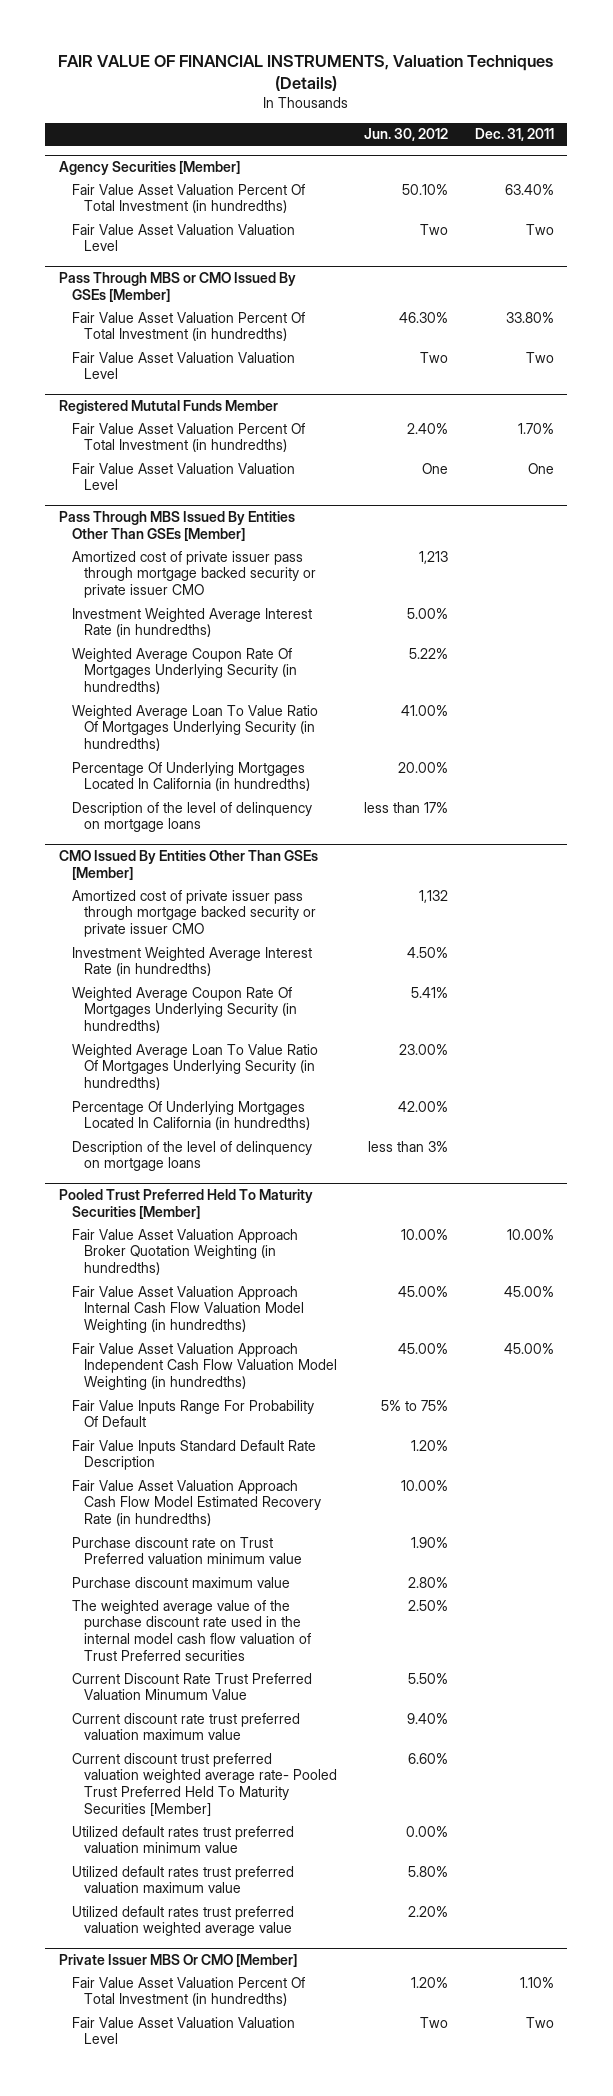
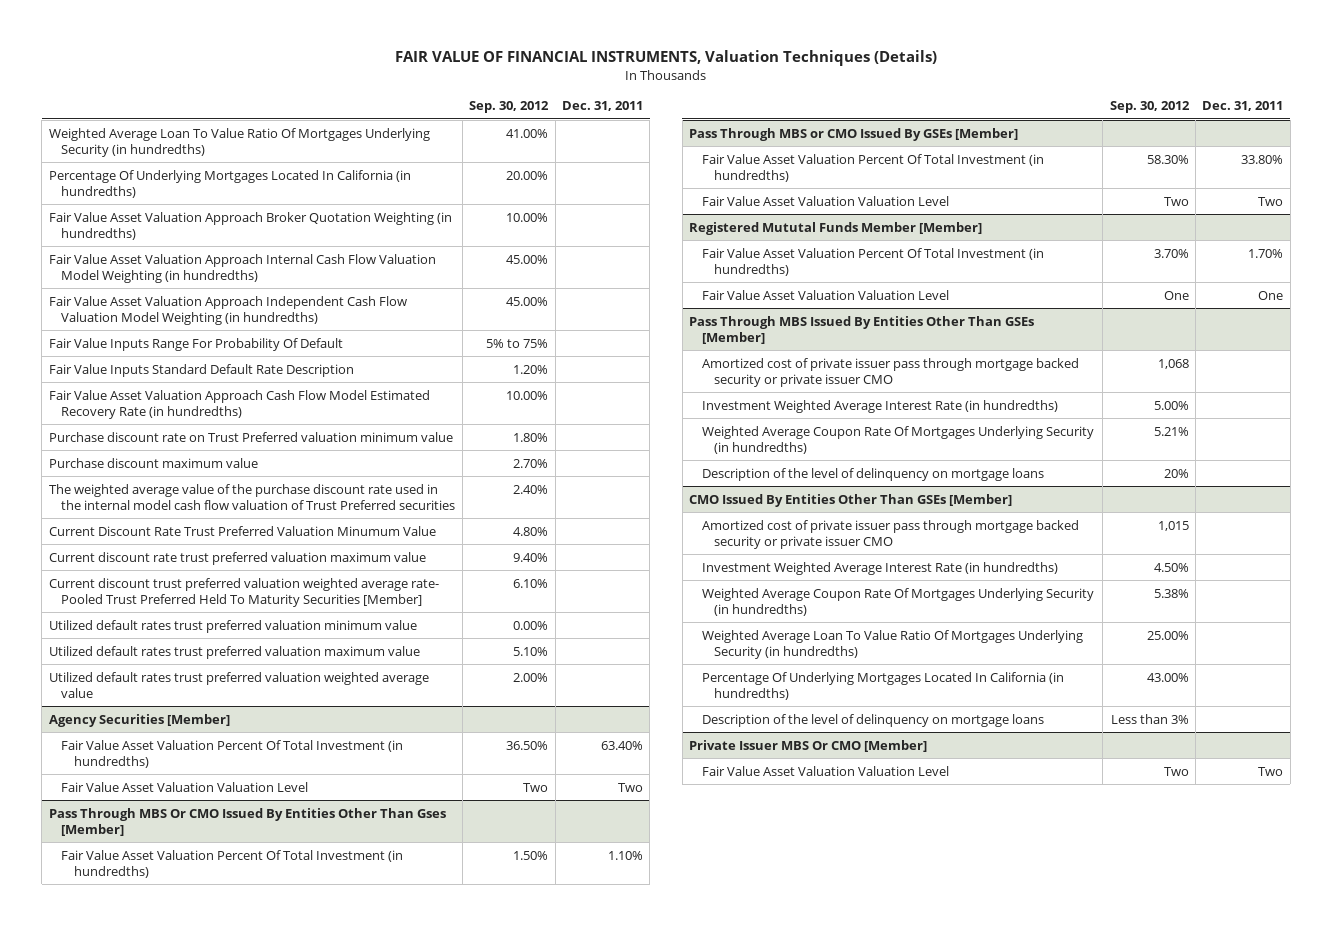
- | Jun. 30, 2012 | Dec. 31, 2011
+ | Sep. 30, 2012 | Dec. 31, 2011
+ Weighted Average Loan To Value Ratio Of Mortgages Underlying Security (in hundredths) | 41.00% |
+ Percentage Of Underlying Mortgages Located In California (in hundredths) | 20.00% |
+ Fair Value Asset Valuation Approach Broker Quotation Weighting (in hundredths) | 10.00% |
+ Fair Value Asset Valuation Approach Internal Cash Flow Valuation Model Weighting (in hundredths) | 45.00% |
+ Fair Value Asset Valuation Approach Independent Cash Flow Valuation Model Weighting (in hundredths) | 45.00% |
+ Fair Value Inputs Range For Probability Of Default | 5% to 75% |
+ Fair Value Inputs Standard Default Rate Description | 1.20% |
+ Fair Value Asset Valuation Approach Cash Flow Model Estimated Recovery Rate (in hundredths) | 10.00% |
+ Purchase discount rate on Trust Preferred valuation minimum value | 1.80% |
+ Purchase discount maximum value | 2.70% |
+ The weighted average value of the purchase discount rate used in the internal model cash flow valuation of Trust Preferred securities | 2.40% |
+ Current Discount Rate Trust Preferred Valuation Minumum Value | 4.80% |
+ Current discount rate trust preferred valuation maximum value | 9.40% |
+ Current discount trust preferred valuation weighted average rate- Pooled Trust Preferred Held To Maturity Securities [Member] | 6.10% |
+ Utilized default rates trust preferred valuation minimum value | 0.00% |
+ Utilized default rates trust preferred valuation maximum value | 5.10% |
+ Utilized default rates trust preferred valuation weighted average value | 2.00% |
+ Pass Through MBS Or CMO Issued By Entities Other Than Gses [Member]
+ Fair Value Asset Valuation Percent Of Total Investment (in hundredths) | 1.50% | 1.10%
- Registered Mututal Funds Member
+ Registered Mututal Funds Member [Member]
@ Pass Through MBS Issued By Entities Other Than GSEs [Member]
- Weighted Average Loan To Value Ratio Of Mortgages Underlying Security (in hundredths) | 41.00% |
- Percentage Of Underlying Mortgages Located In California (in hundredths) | 20.00% |
- Pooled Trust Preferred Held To Maturity Securities [Member]
- Fair Value Asset Valuation Approach Broker Quotation Weighting (in hundredths) | 10.00% | 10.00%
- Fair Value Asset Valuation Approach Internal Cash Flow Valuation Model Weighting (in hundredths) | 45.00% | 45.00%
- Fair Value Asset Valuation Approach Independent Cash Flow Valuation Model Weighting (in hundredths) | 45.00% | 45.00%
- Fair Value Inputs Range For Probability Of Default | 5% to 75% |
- Fair Value Inputs Standard Default Rate Description | 1.20% |
- Fair Value Asset Valuation Approach Cash Flow Model Estimated Recovery Rate (in hundredths) | 10.00% |
- Purchase discount rate on Trust Preferred valuation minimum value | 1.90% |
- Purchase discount maximum value | 2.80% |
- The weighted average value of the purchase discount rate used in the internal model cash flow valuation of Trust Preferred securities | 2.50% |
- Current Discount Rate Trust Preferred Valuation Minumum Value | 5.50% |
- Current discount rate trust preferred valuation maximum value | 9.40% |
- Current discount trust preferred valuation weighted average rate- Pooled Trust Preferred Held To Maturity Securities [Member] | 6.60% |
- Utilized default rates trust preferred valuation minimum value | 0.00% |
- Utilized default rates trust preferred valuation maximum value | 5.80% |
- Utilized default rates trust preferred valuation weighted average value | 2.20% |
@ Private Issuer MBS Or CMO [Member]
- Fair Value Asset Valuation Percent Of Total Investment (in hundredths) | 1.20% | 1.10%

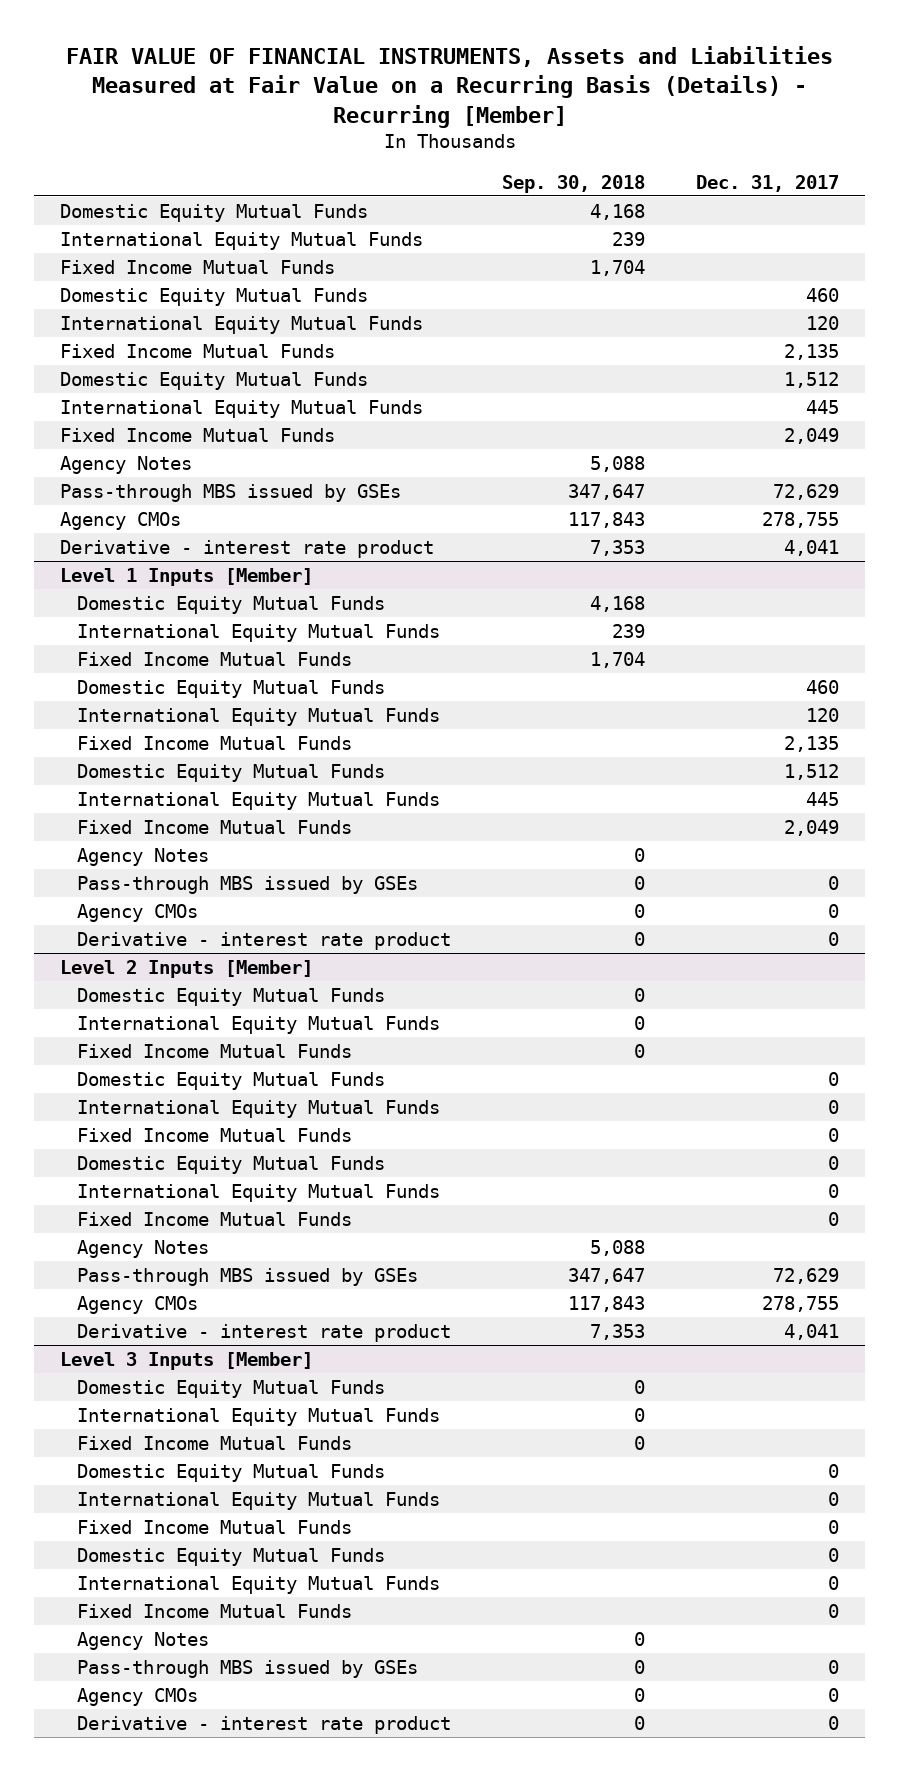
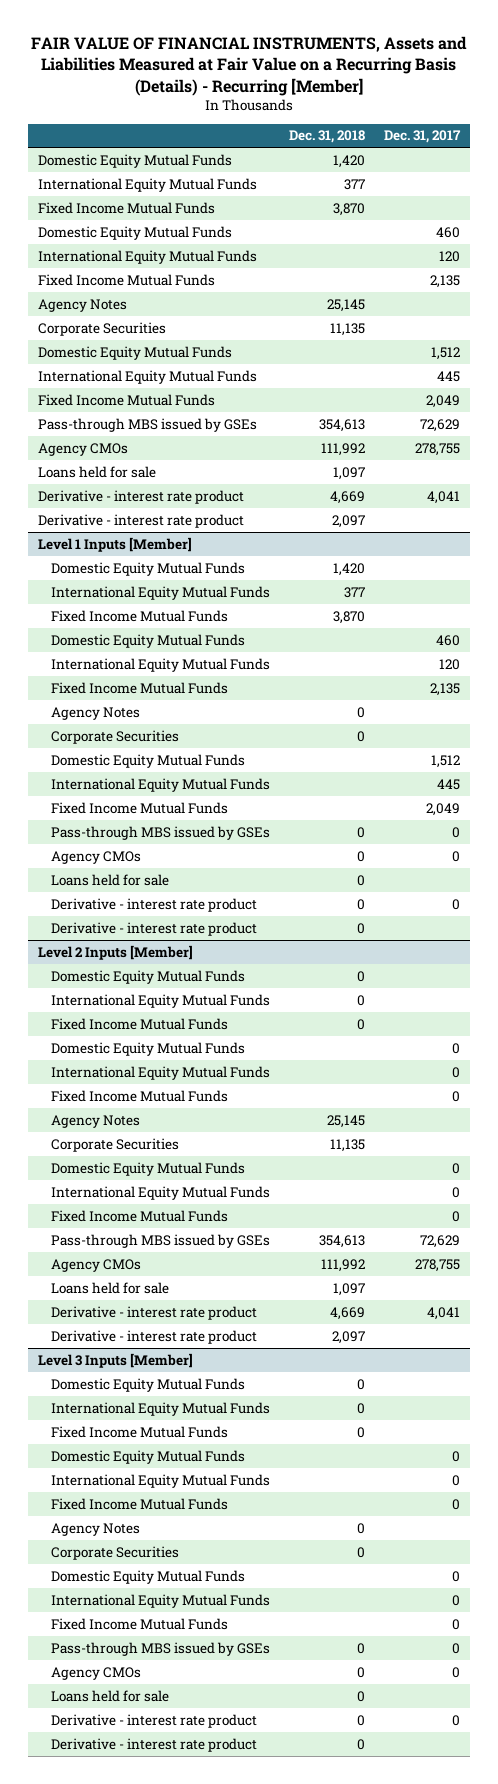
- | Sep. 30, 2018 | Dec. 31, 2017
+ | Dec. 31, 2018 | Dec. 31, 2017
moved up: Agency Notes | 25,145 |
+ Corporate Securities | 11,135 |
+ Loans held for sale | 1,097 |
+ Derivative - interest rate product | 2,097 |
@ Level 1 Inputs [Member]
moved up: Agency Notes | 0 |
+ Corporate Securities | 0 |
+ Loans held for sale | 0 |
+ Derivative - interest rate product | 0 |
@ Level 2 Inputs [Member]
moved up: Agency Notes | 25,145 |
+ Corporate Securities | 11,135 |
+ Loans held for sale | 1,097 |
+ Derivative - interest rate product | 2,097 |
@ Level 3 Inputs [Member]
moved up: Agency Notes | 0 |
+ Corporate Securities | 0 |
+ Loans held for sale | 0 |
+ Derivative - interest rate product | 0 |

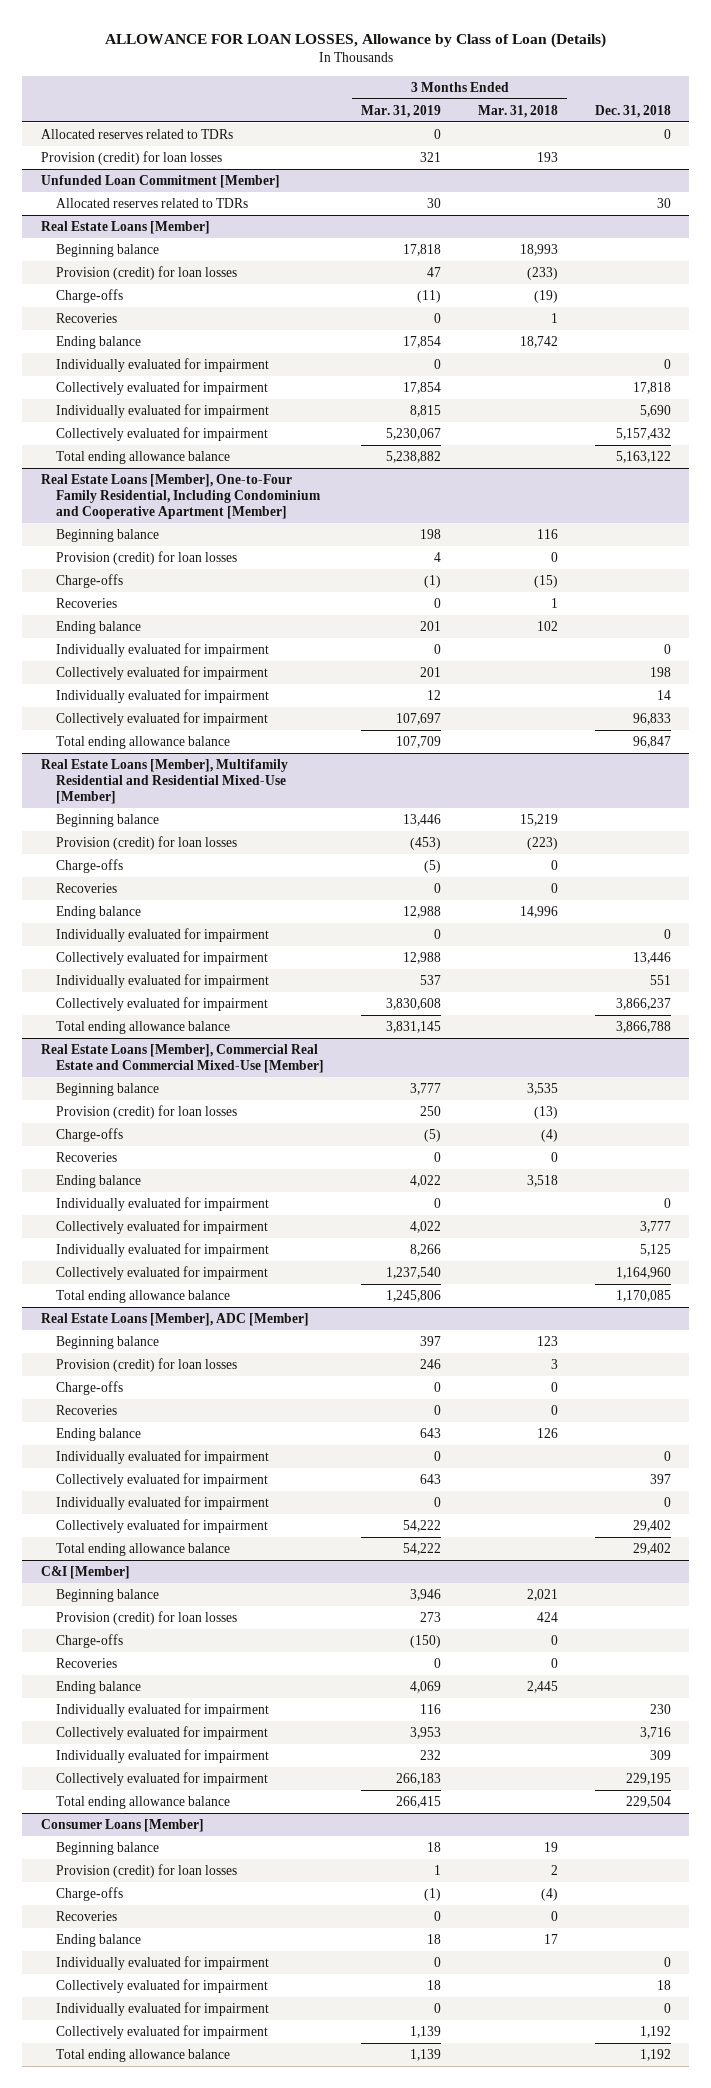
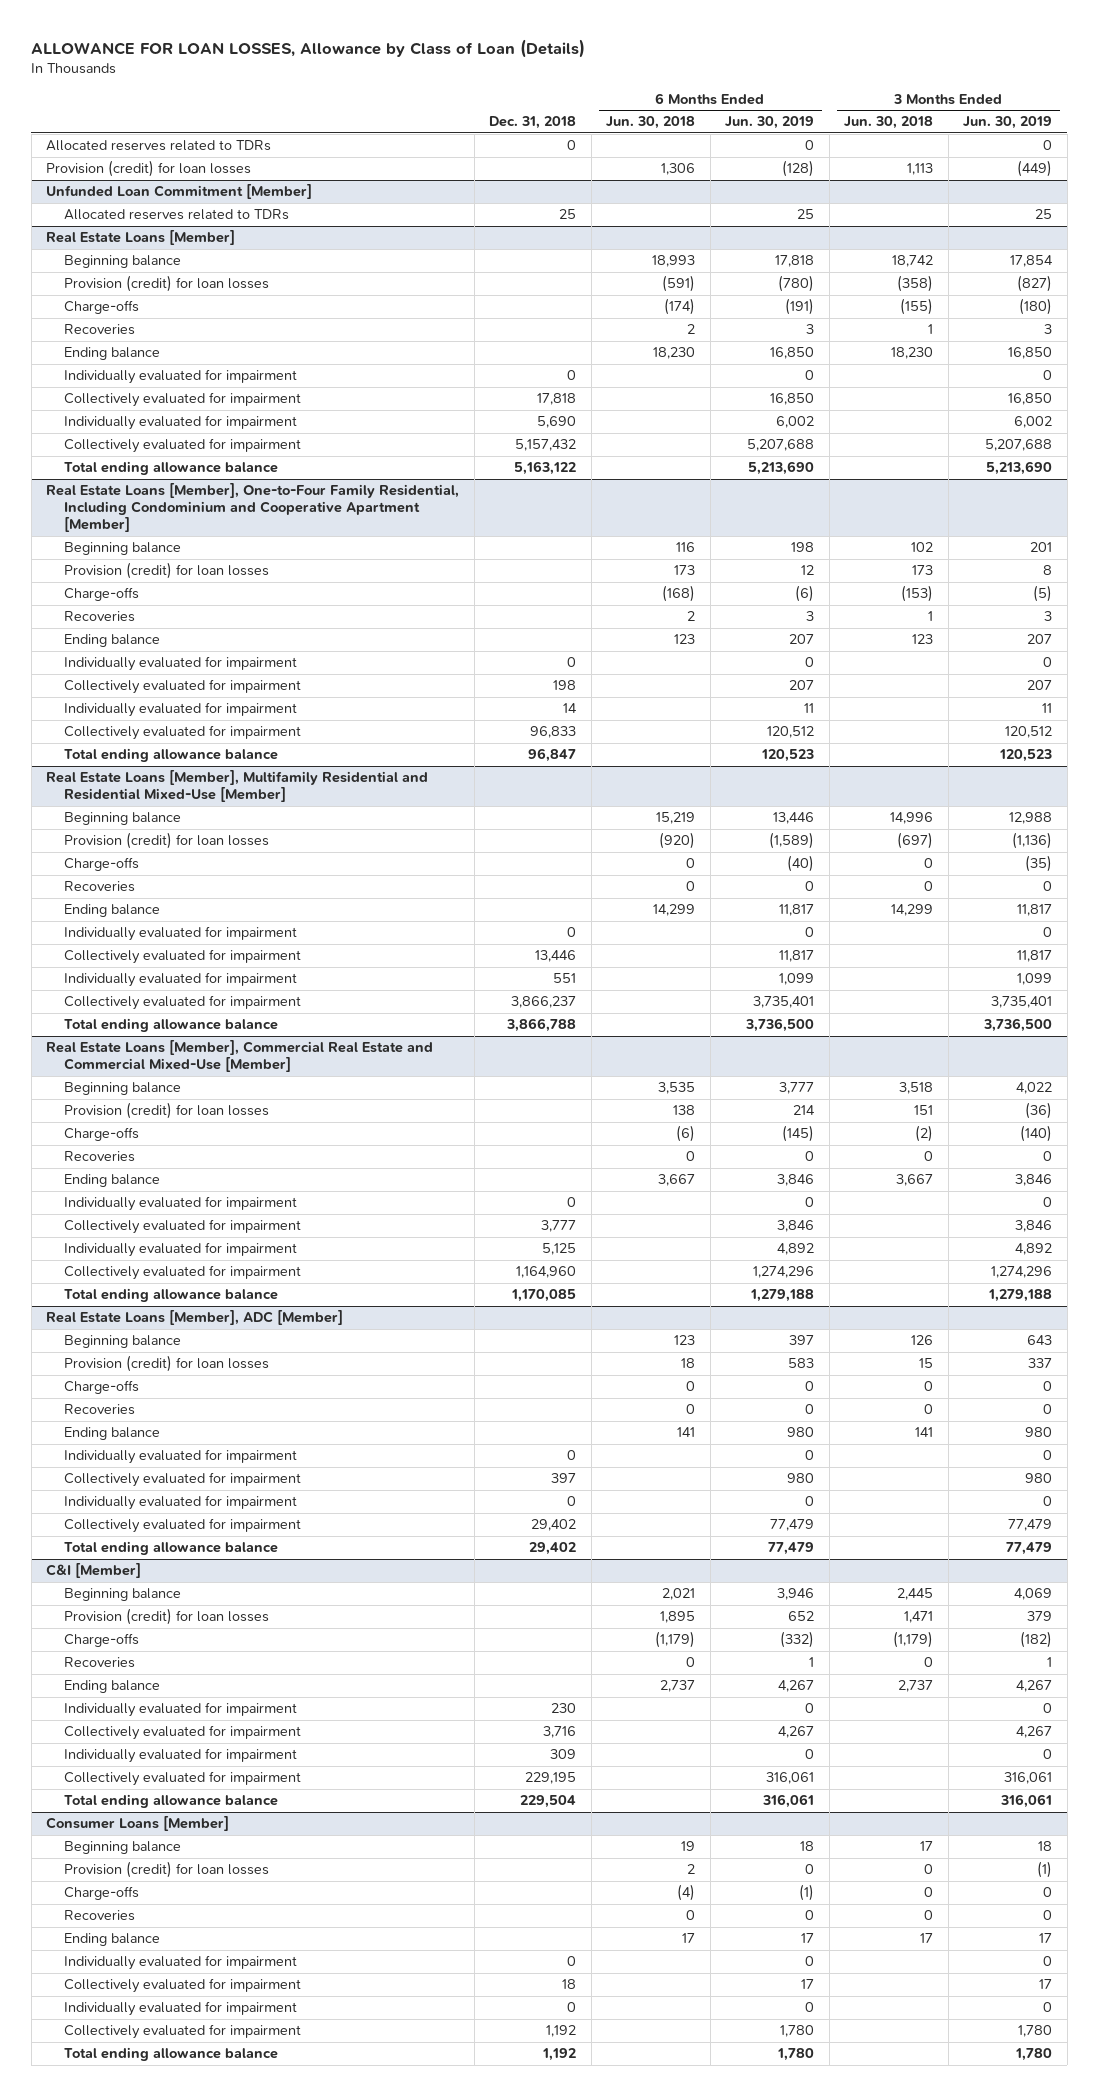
- | 3 Months Ended Mar. 31, 2019 | 3 Months Ended Mar. 31, 2018 | Dec. 31, 2018
+ | Dec. 31, 2018 | 6 Months Ended Jun. 30, 2018 | 6 Months Ended Jun. 30, 2019 | 3 Months Ended Jun. 30, 2018 | 3 Months Ended Jun. 30, 2019
@ Unfunded Loan Commitment [Member]
- Allocated reserves related to TDRs | 30 | | 30
+ Allocated reserves related to TDRs | 25 | | 25 | | 25

